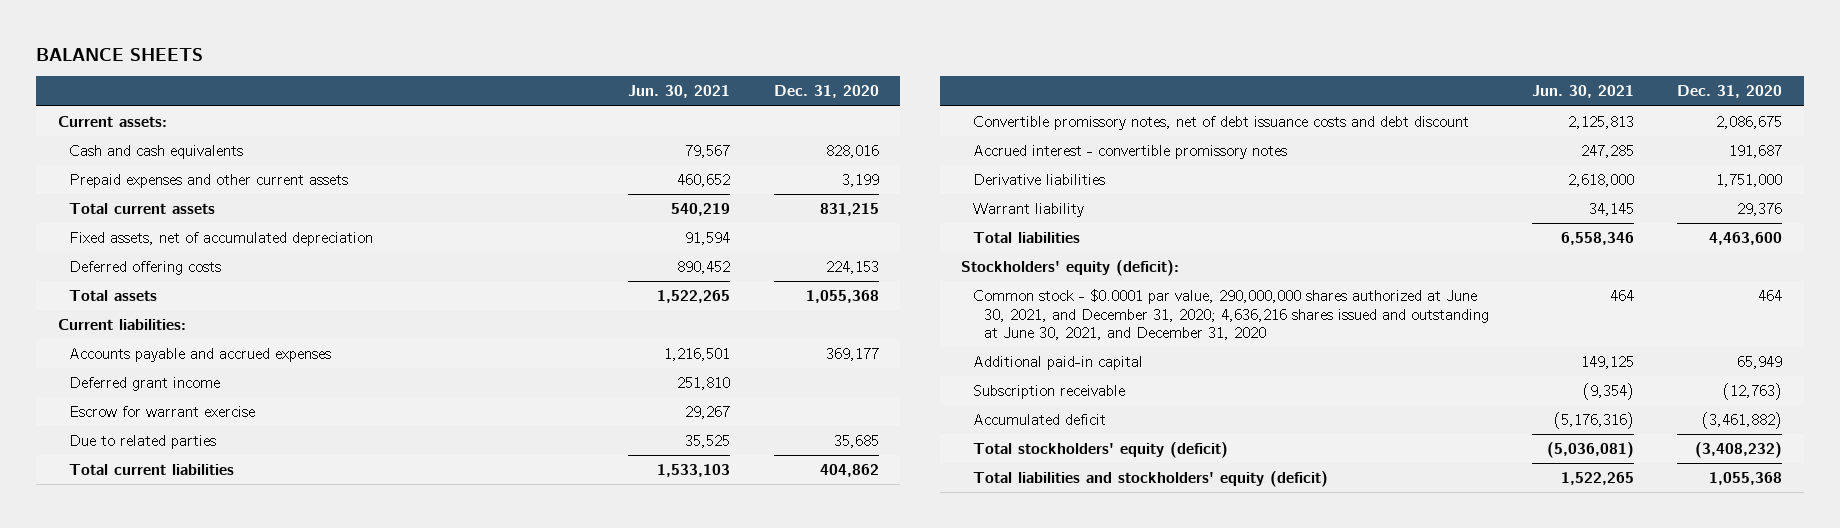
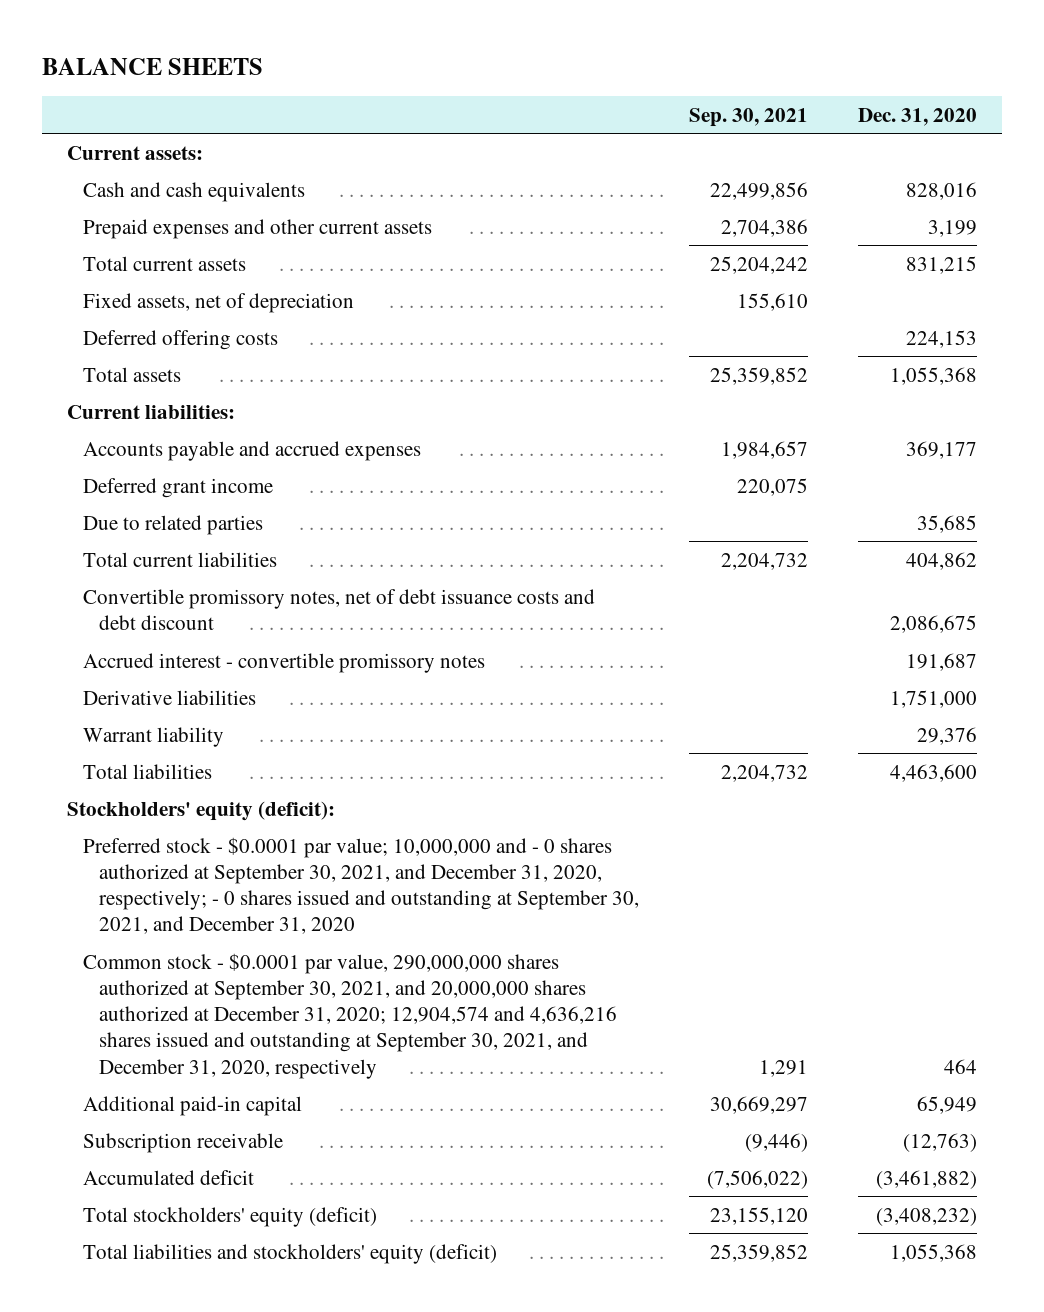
- | Jun. 30, 2021 | Dec. 31, 2020
+ | Sep. 30, 2021 | Dec. 31, 2020
- Fixed assets, net of accumulated depreciation | 91,594 |
+ Fixed assets, net of depreciation | 155,610 |
- Escrow for warrant exercise | 29,267 |
- Common stock - $0.0001 par value, 290,000,000 shares authorized at June 30, 2021, and December 31, 2020; 4,636,216 shares issued and outstanding at June 30, 2021, and December 31, 2020 | 464 | 464
+ Preferred stock - $0.0001 par value; 10,000,000 and - 0 shares authorized at September 30, 2021, and December 31, 2020, respectively; - 0 shares issued and outstanding at September 30, 2021, and December 31, 2020
+ Common stock - $0.0001 par value, 290,000,000 shares authorized at September 30, 2021, and 20,000,000 shares authorized at December 31, 2020; 12,904,574 and 4,636,216 shares issued and outstanding at September 30, 2021, and December 31, 2020, respectively | 1,291 | 464

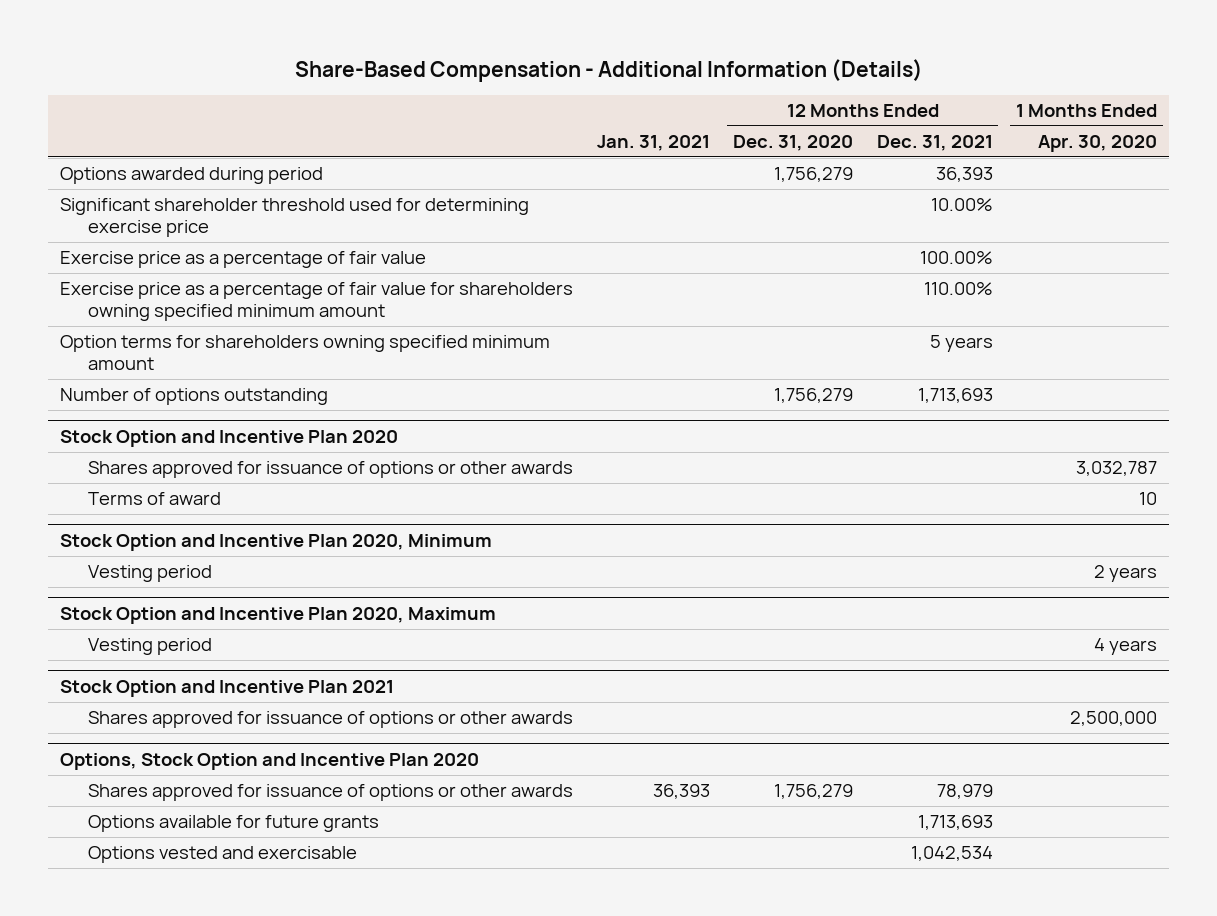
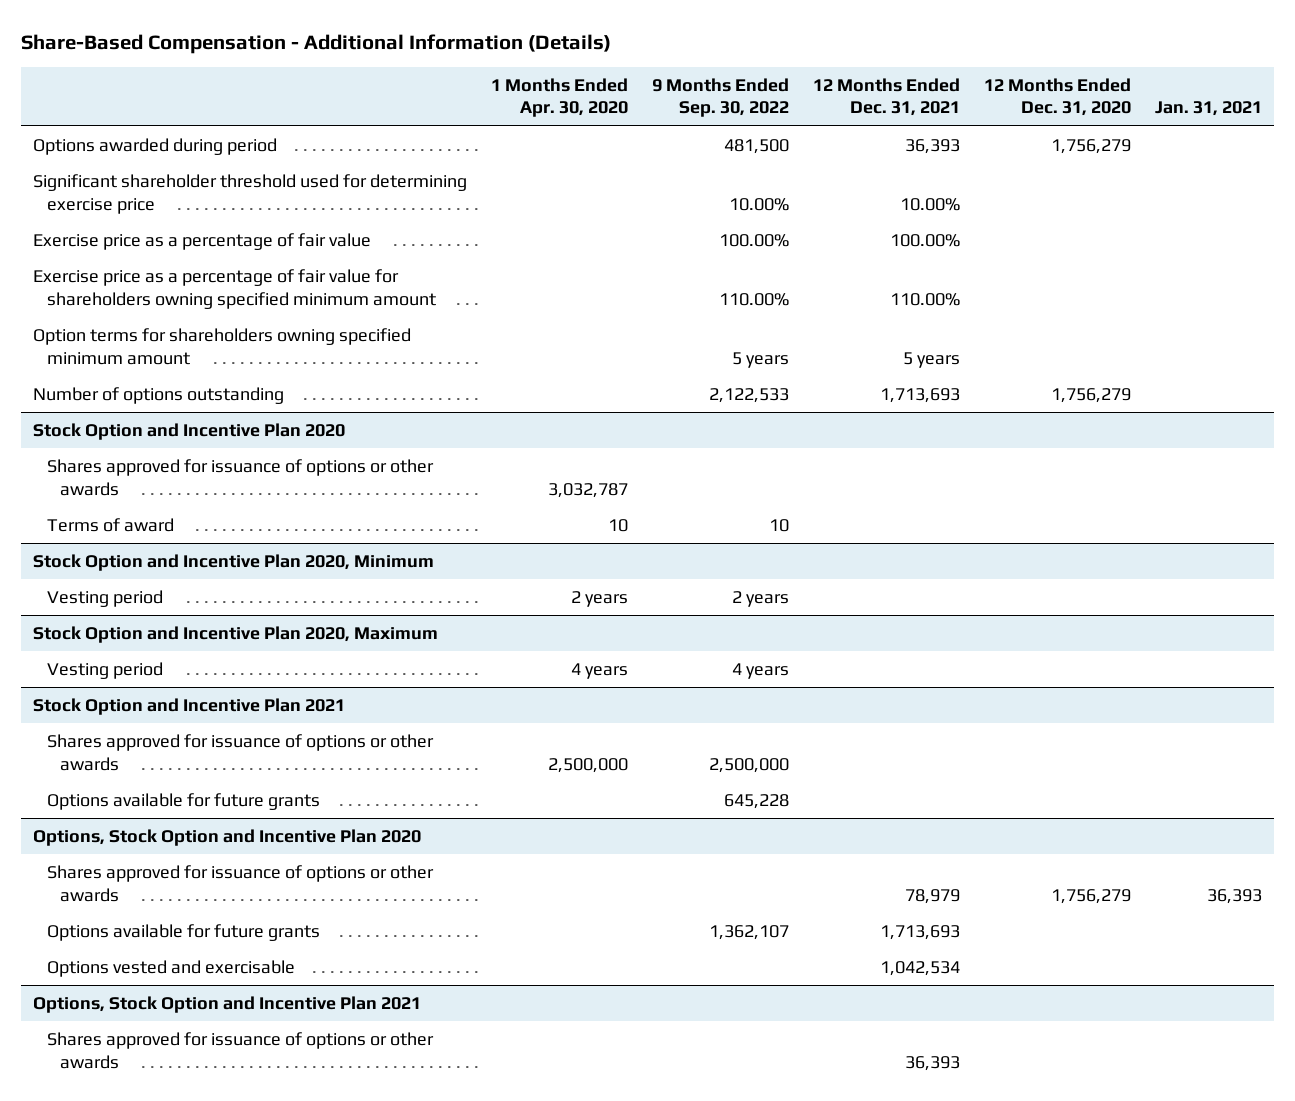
- | Jan. 31, 2021 | 12 Months Ended Dec. 31, 2020 | 12 Months Ended Dec. 31, 2021 | 1 Months Ended Apr. 30, 2020
+ | 1 Months Ended Apr. 30, 2020 | 9 Months Ended Sep. 30, 2022 | 12 Months Ended Dec. 31, 2021 | 12 Months Ended Dec. 31, 2020 | Jan. 31, 2021
@ Stock Option and Incentive Plan 2021
+ Options available for future grants | | 645,228 | | |
+ Options, Stock Option and Incentive Plan 2021
+ Shares approved for issuance of options or other awards | | | 36,393 | |

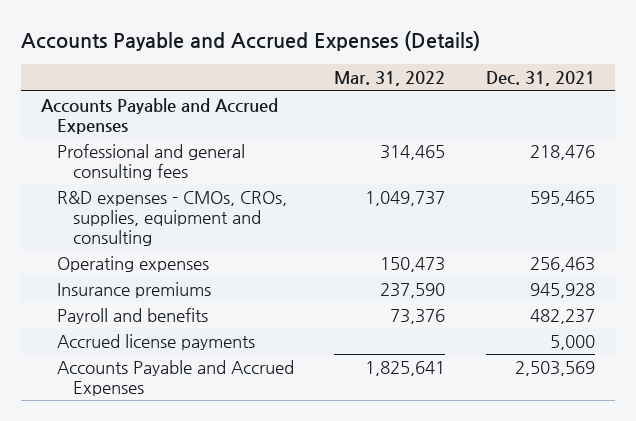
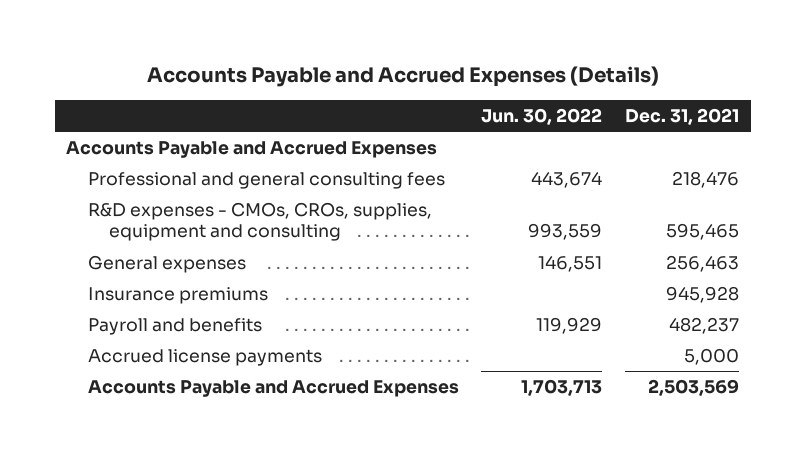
- | Mar. 31, 2022 | Dec. 31, 2021
+ | Jun. 30, 2022 | Dec. 31, 2021
- Operating expenses | 150,473 | 256,463
+ General expenses | 146,551 | 256,463

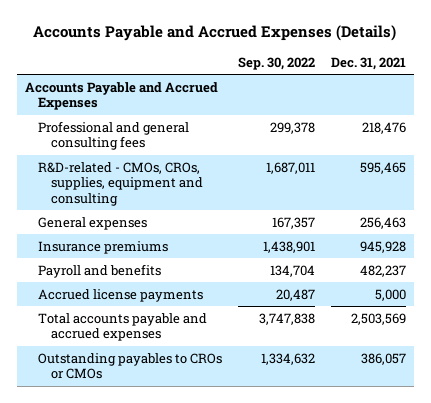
- | Jun. 30, 2022 | Dec. 31, 2021
+ | Sep. 30, 2022 | Dec. 31, 2021
- R&D expenses - CMOs, CROs, supplies, equipment and consulting | 993,559 | 595,465
+ R&D-related - CMOs, CROs, supplies, equipment and consulting | 1,687,011 | 595,465
- Accounts Payable and Accrued Expenses | 1,703,713 | 2,503,569
+ Total accounts payable and accrued expenses | 3,747,838 | 2,503,569
+ Outstanding payables to CROs or CMOs | 1,334,632 | 386,057

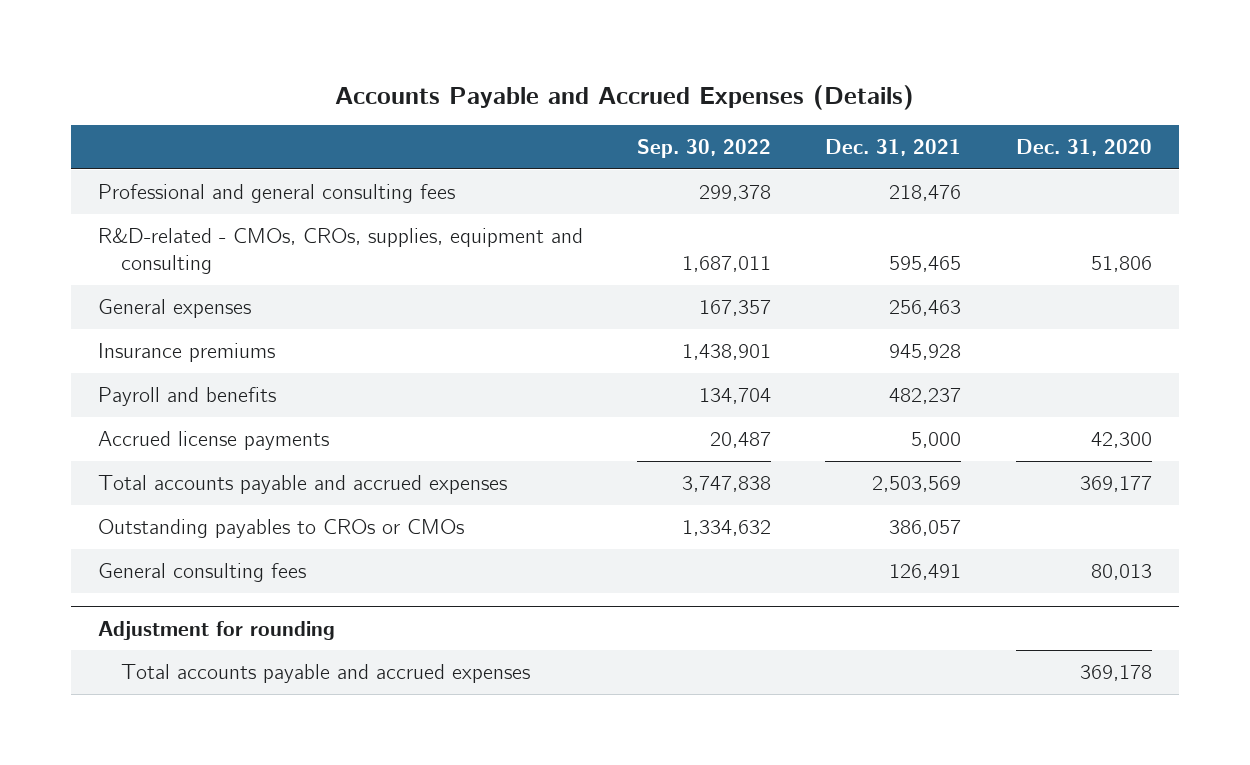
- | Sep. 30, 2022 | Dec. 31, 2021
+ | Sep. 30, 2022 | Dec. 31, 2021 | Dec. 31, 2020
- Accounts Payable and Accrued Expenses
+ General consulting fees | | 126,491 | 80,013
+ Adjustment for rounding
+ Total accounts payable and accrued expenses | | | 369,178

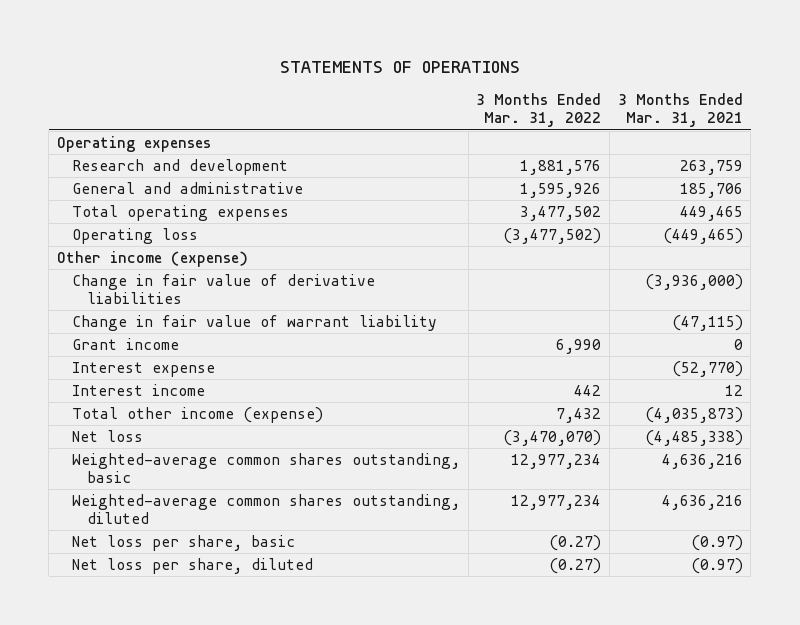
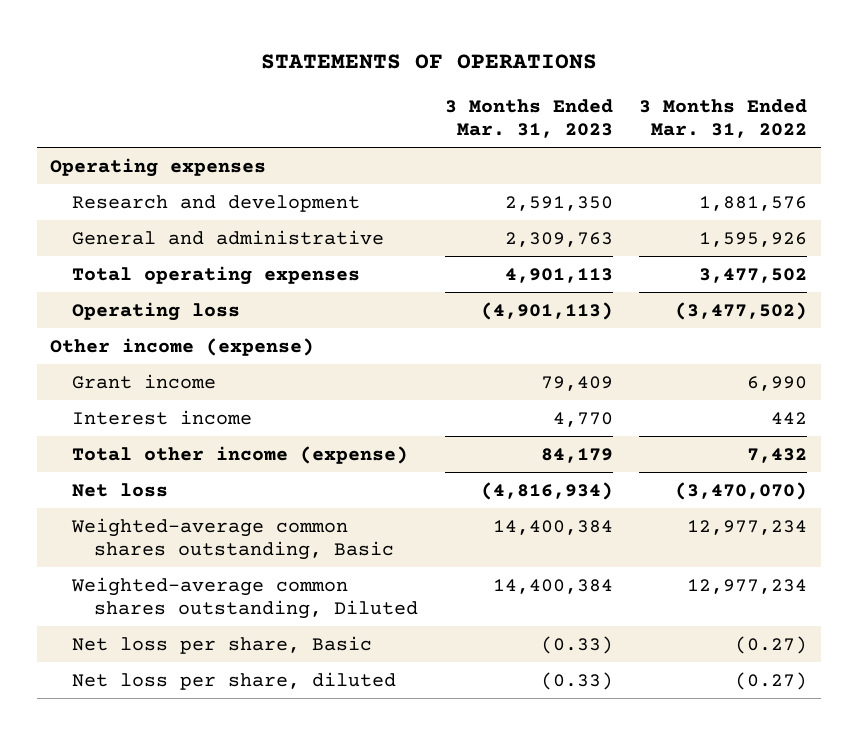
- | 3 Months Ended Mar. 31, 2022 | 3 Months Ended Mar. 31, 2021
+ | 3 Months Ended Mar. 31, 2023 | 3 Months Ended Mar. 31, 2022
- Change in fair value of derivative liabilities | | (3,936,000)
- Change in fair value of warrant liability | | (47,115)
- Interest expense | | (52,770)
- Weighted-average common shares outstanding, basic | 12,977,234 | 4,636,216
- Weighted-average common shares outstanding, diluted | 12,977,234 | 4,636,216
- Net loss per share, basic | (0.27) | (0.97)
+ Weighted-average common shares outstanding, Basic | 14,400,384 | 12,977,234
+ Weighted-average common shares outstanding, Diluted | 14,400,384 | 12,977,234
+ Net loss per share, Basic | (0.33) | (0.27)

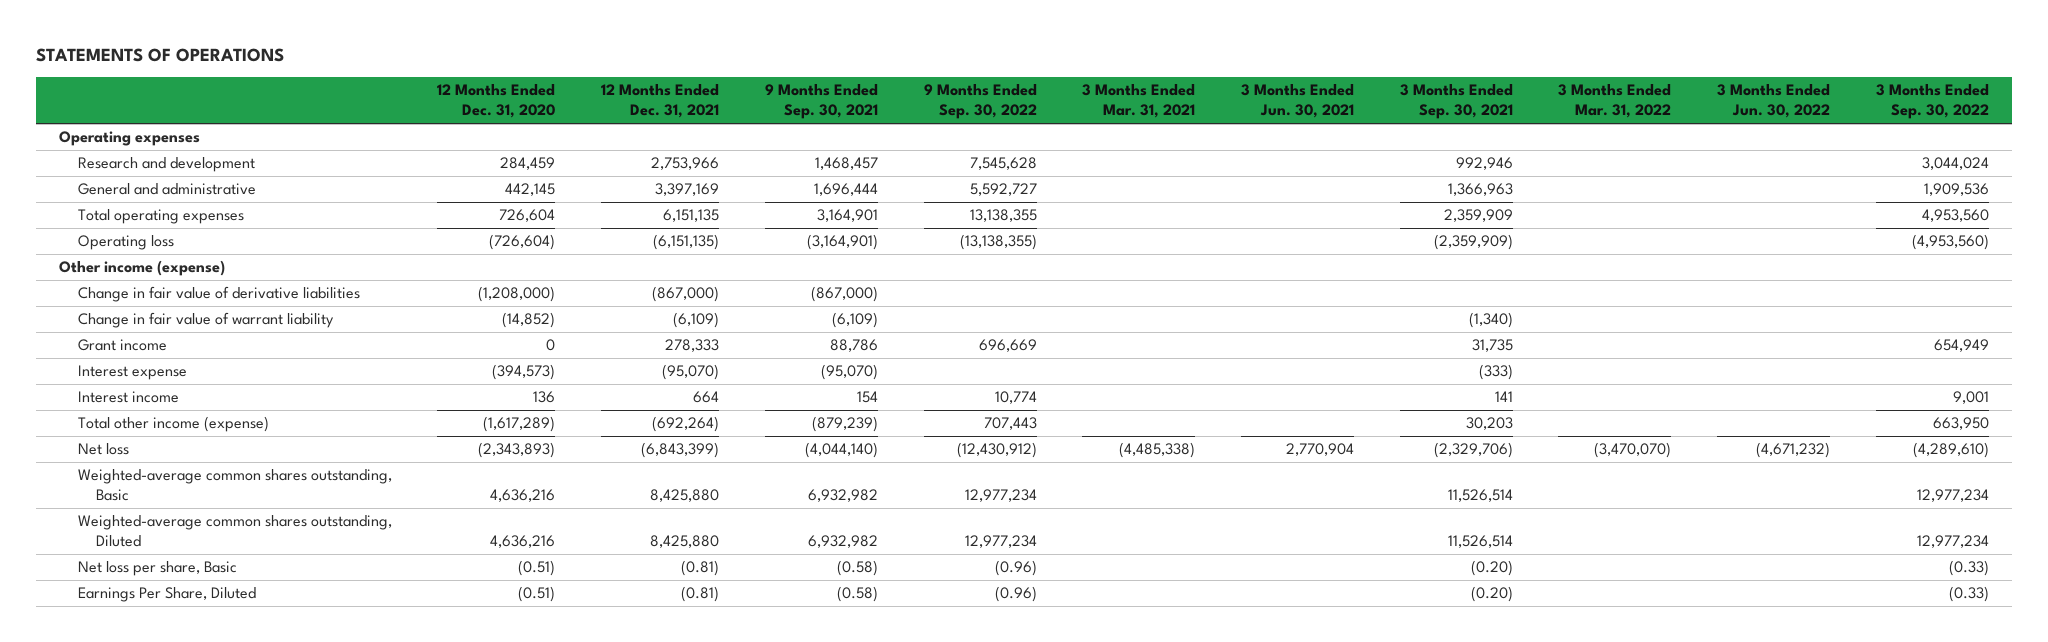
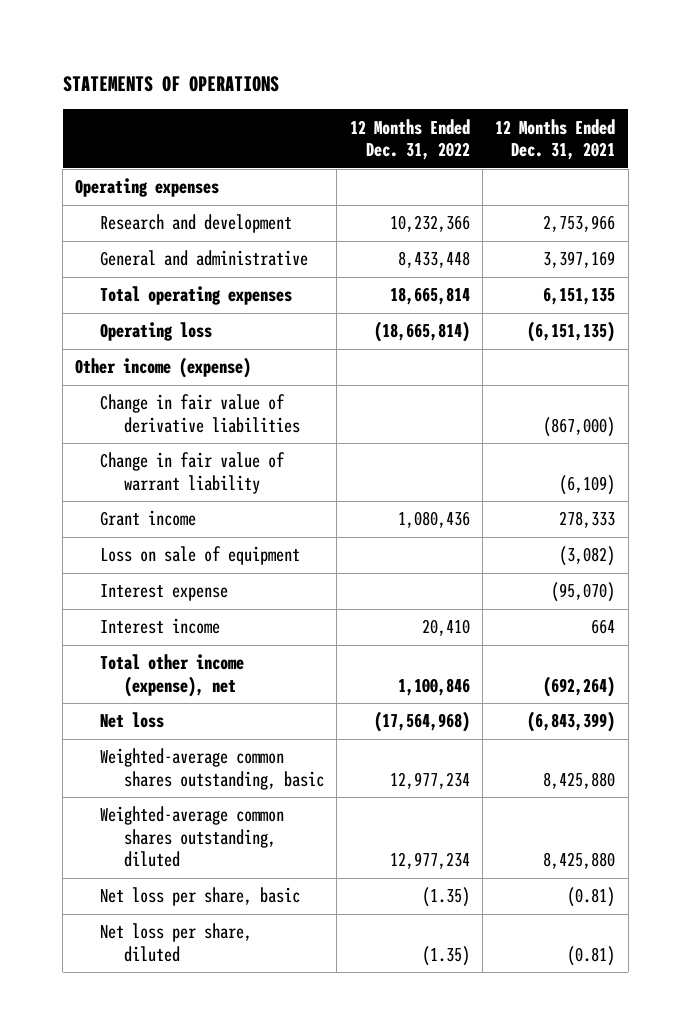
- | 12 Months Ended Dec. 31, 2020 | 12 Months Ended Dec. 31, 2021 | 9 Months Ended Sep. 30, 2021 | 9 Months Ended Sep. 30, 2022 | 3 Months Ended Mar. 31, 2021 | 3 Months Ended Jun. 30, 2021 | 3 Months Ended Sep. 30, 2021 | 3 Months Ended Mar. 31, 2022 | 3 Months Ended Jun. 30, 2022 | 3 Months Ended Sep. 30, 2022
+ | 12 Months Ended Dec. 31, 2022 | 12 Months Ended Dec. 31, 2021
+ Loss on sale of equipment | | (3,082)
- Total other income (expense) | (1,617,289) | (692,264) | (879,239) | 707,443 | | | 30,203 | | | 663,950
+ Total other income (expense), net | 1,100,846 | (692,264)
- Weighted-average common shares outstanding, Basic | 4,636,216 | 8,425,880 | 6,932,982 | 12,977,234 | | | 11,526,514 | | | 12,977,234
- Weighted-average common shares outstanding, Diluted | 4,636,216 | 8,425,880 | 6,932,982 | 12,977,234 | | | 11,526,514 | | | 12,977,234
- Net loss per share, Basic | (0.51) | (0.81) | (0.58) | (0.96) | | | (0.20) | | | (0.33)
- Earnings Per Share, Diluted | (0.51) | (0.81) | (0.58) | (0.96) | | | (0.20) | | | (0.33)
+ Weighted-average common shares outstanding, basic | 12,977,234 | 8,425,880
+ Weighted-average common shares outstanding, diluted | 12,977,234 | 8,425,880
+ Net loss per share, basic | (1.35) | (0.81)
+ Net loss per share, diluted | (1.35) | (0.81)

